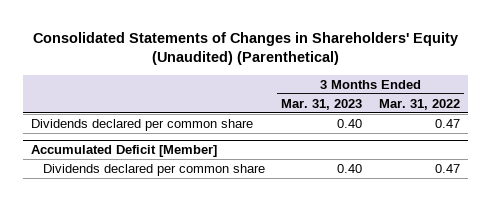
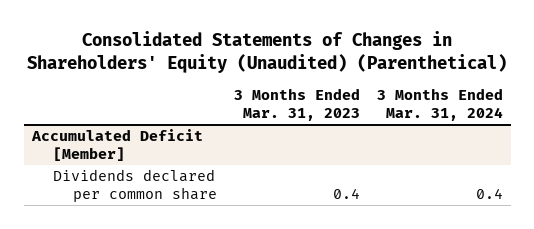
- | 3 Months Ended Mar. 31, 2023 | 3 Months Ended Mar. 31, 2022
+ | 3 Months Ended Mar. 31, 2023 | 3 Months Ended Mar. 31, 2024
- Dividends declared per common share | 0.40 | 0.47
@ Accumulated Deficit [Member]
- Dividends declared per common share | 0.40 | 0.47
+ Dividends declared per common share | 0.4 | 0.4

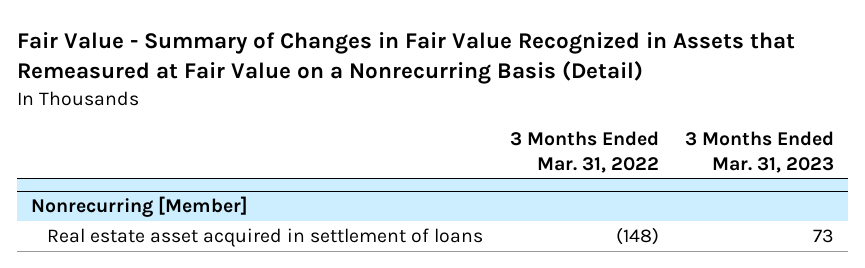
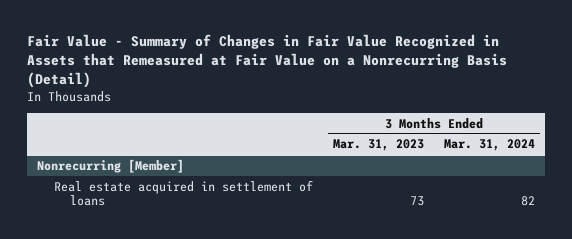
- | 3 Months Ended Mar. 31, 2022 | 3 Months Ended Mar. 31, 2023
+ | 3 Months Ended Mar. 31, 2023 | 3 Months Ended Mar. 31, 2024
@ Nonrecurring [Member]
- Real estate asset acquired in settlement of loans | (148) | 73
+ Real estate acquired in settlement of loans | 73 | 82

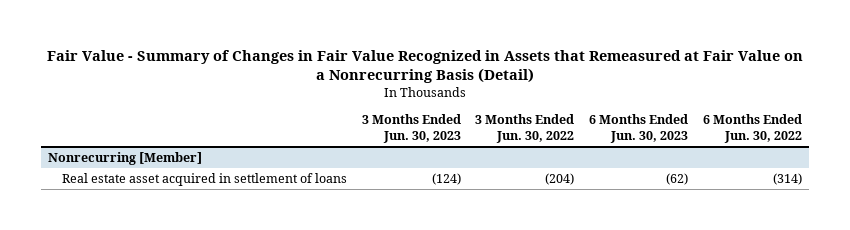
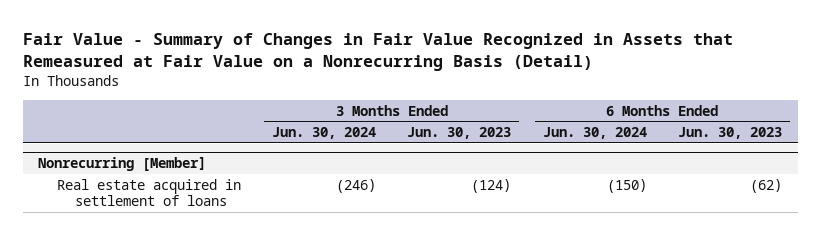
- | 3 Months Ended Jun. 30, 2023 | 3 Months Ended Jun. 30, 2022 | 6 Months Ended Jun. 30, 2023 | 6 Months Ended Jun. 30, 2022
+ | 3 Months Ended Jun. 30, 2024 | 3 Months Ended Jun. 30, 2023 | 6 Months Ended Jun. 30, 2024 | 6 Months Ended Jun. 30, 2023
@ Nonrecurring [Member]
- Real estate asset acquired in settlement of loans | (124) | (204) | (62) | (314)
+ Real estate acquired in settlement of loans | (246) | (124) | (150) | (62)

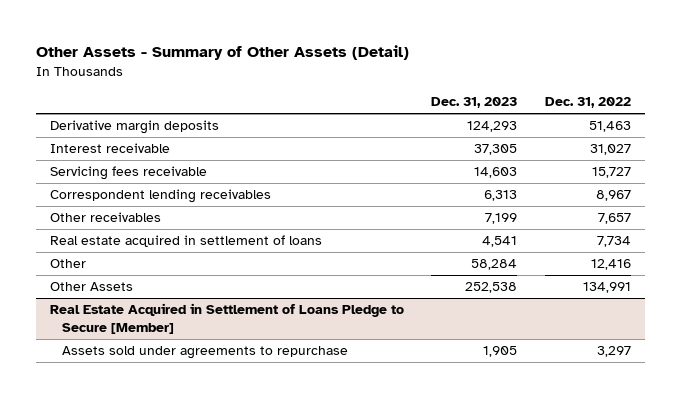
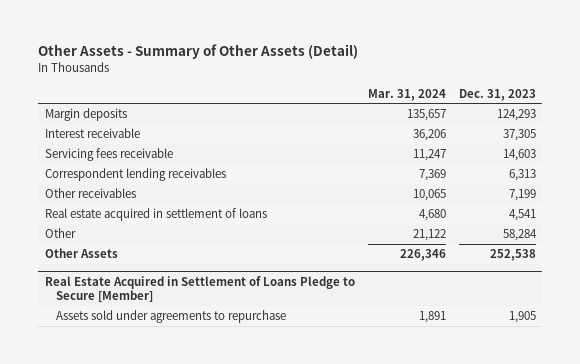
- | Dec. 31, 2023 | Dec. 31, 2022
+ | Mar. 31, 2024 | Dec. 31, 2023
- Derivative margin deposits | 124,293 | 51,463
+ Margin deposits | 135,657 | 124,293

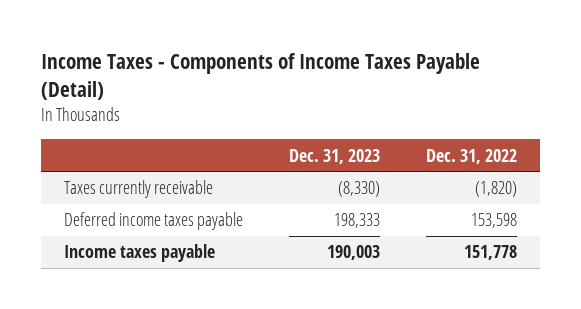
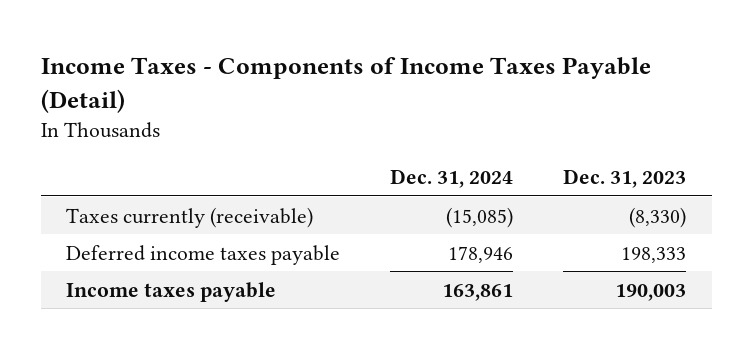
- | Dec. 31, 2023 | Dec. 31, 2022
+ | Dec. 31, 2024 | Dec. 31, 2023
- Taxes currently receivable | (8,330) | (1,820)
+ Taxes currently (receivable) | (15,085) | (8,330)

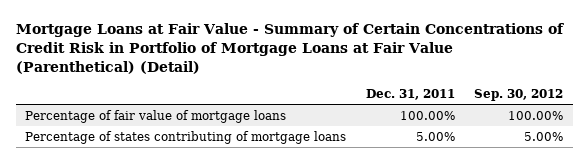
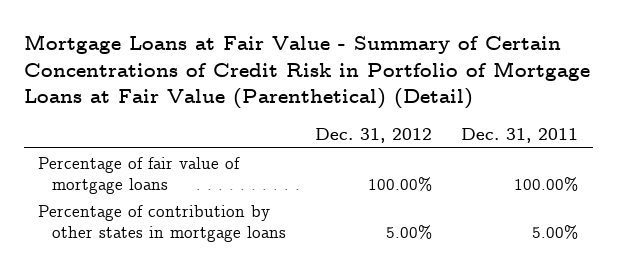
- | Dec. 31, 2011 | Sep. 30, 2012
+ | Dec. 31, 2012 | Dec. 31, 2011
- Percentage of states contributing of mortgage loans | 5.00% | 5.00%
+ Percentage of contribution by other states in mortgage loans | 5.00% | 5.00%

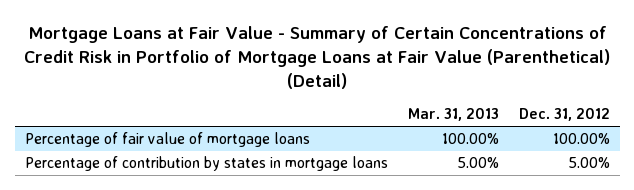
- | Dec. 31, 2012 | Dec. 31, 2011
+ | Mar. 31, 2013 | Dec. 31, 2012
- Percentage of contribution by other states in mortgage loans | 5.00% | 5.00%
+ Percentage of contribution by states in mortgage loans | 5.00% | 5.00%

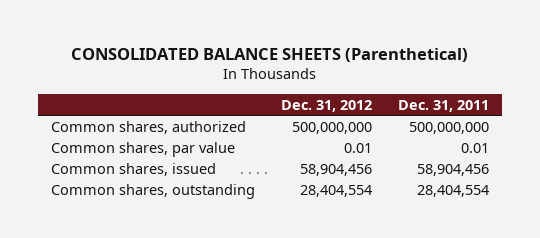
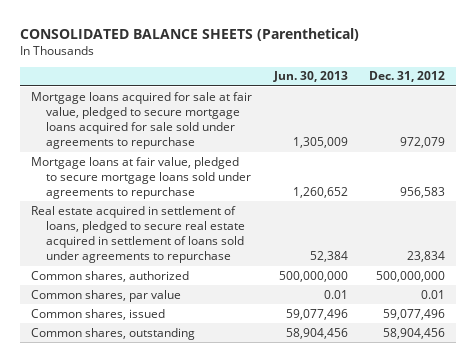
- | Dec. 31, 2012 | Dec. 31, 2011
+ | Jun. 30, 2013 | Dec. 31, 2012
+ Mortgage loans acquired for sale at fair value, pledged to secure mortgage loans acquired for sale sold under agreements to repurchase | 1,305,009 | 972,079
+ Mortgage loans at fair value, pledged to secure mortgage loans sold under agreements to repurchase | 1,260,652 | 956,583
+ Real estate acquired in settlement of loans, pledged to secure real estate acquired in settlement of loans sold under agreements to repurchase | 52,384 | 23,834
- Common shares, issued | 58,904,456 | 58,904,456
- Common shares, outstanding | 28,404,554 | 28,404,554
+ Common shares, issued | 59,077,496 | 59,077,496
+ Common shares, outstanding | 58,904,456 | 58,904,456

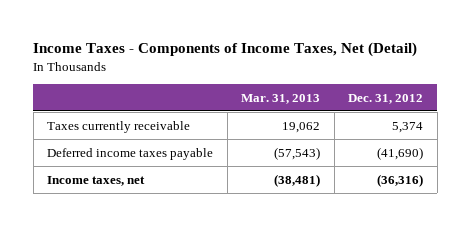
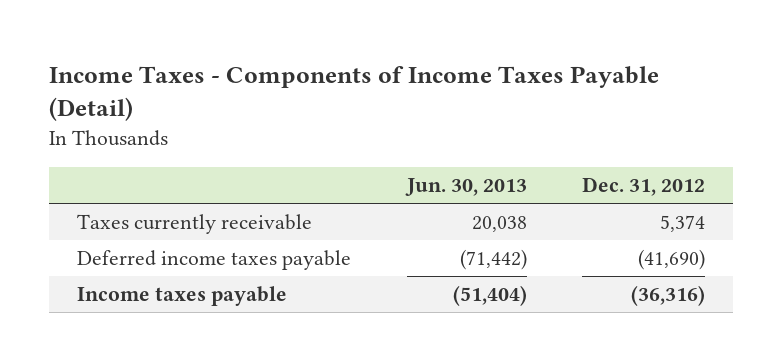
- Income Taxes - Components of Income Taxes, Net (Detail)
+ Income Taxes - Components of Income Taxes Payable (Detail)
- | Mar. 31, 2013 | Dec. 31, 2012
+ | Jun. 30, 2013 | Dec. 31, 2012
- Income taxes, net | (38,481) | (36,316)
+ Income taxes payable | (51,404) | (36,316)

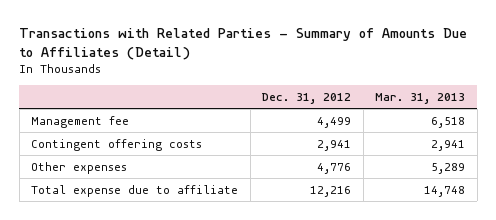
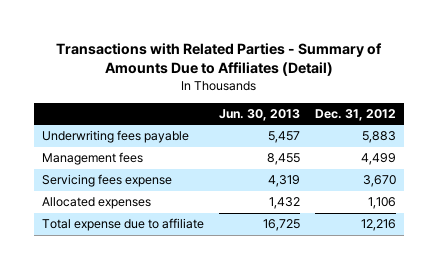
- | Dec. 31, 2012 | Mar. 31, 2013
+ | Jun. 30, 2013 | Dec. 31, 2012
- Management fee | 4,499 | 6,518
- Contingent offering costs | 2,941 | 2,941
- Other expenses | 4,776 | 5,289
+ Underwriting fees payable | 5,457 | 5,883
+ Management fees | 8,455 | 4,499
+ Servicing fees expense | 4,319 | 3,670
+ Allocated expenses | 1,432 | 1,106

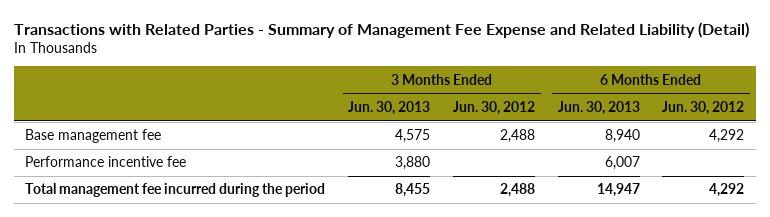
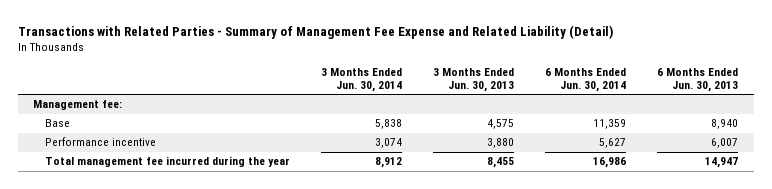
- | 3 Months Ended Jun. 30, 2013 | 3 Months Ended Jun. 30, 2012 | 6 Months Ended Jun. 30, 2013 | 6 Months Ended Jun. 30, 2012
+ | 3 Months Ended Jun. 30, 2014 | 3 Months Ended Jun. 30, 2013 | 6 Months Ended Jun. 30, 2014 | 6 Months Ended Jun. 30, 2013
- Base management fee | 4,575 | 2,488 | 8,940 | 4,292
- Performance incentive fee | 3,880 | | 6,007 |
- Total management fee incurred during the period | 8,455 | 2,488 | 14,947 | 4,292
+ Management fee:
+ Base | 5,838 | 4,575 | 11,359 | 8,940
+ Performance incentive | 3,074 | 3,880 | 5,627 | 6,007
+ Total management fee incurred during the year | 8,912 | 8,455 | 16,986 | 14,947

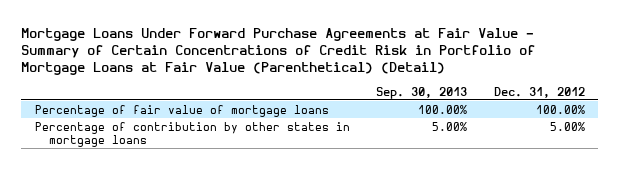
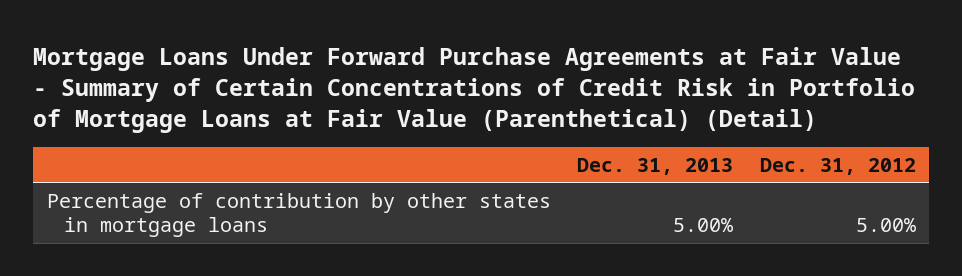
- | Sep. 30, 2013 | Dec. 31, 2012
+ | Dec. 31, 2013 | Dec. 31, 2012
- Percentage of fair value of mortgage loans | 100.00% | 100.00%

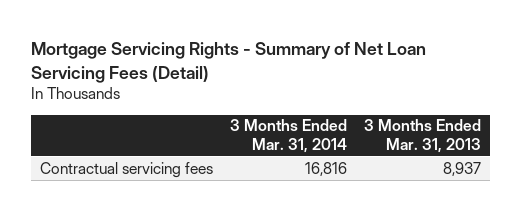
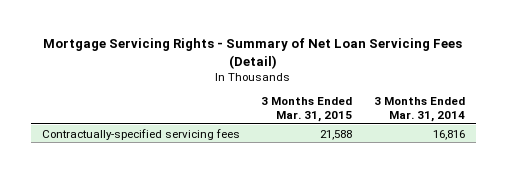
- | 3 Months Ended Mar. 31, 2014 | 3 Months Ended Mar. 31, 2013
+ | 3 Months Ended Mar. 31, 2015 | 3 Months Ended Mar. 31, 2014
- Contractual servicing fees | 16,816 | 8,937
+ Contractually-specified servicing fees | 21,588 | 16,816

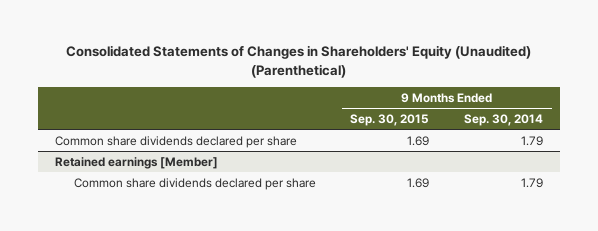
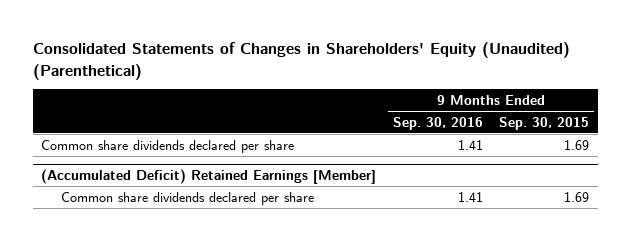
- | 9 Months Ended Sep. 30, 2015 | 9 Months Ended Sep. 30, 2014
+ | 9 Months Ended Sep. 30, 2016 | 9 Months Ended Sep. 30, 2015
- Retained earnings [Member]
+ (Accumulated Deficit) Retained Earnings [Member]

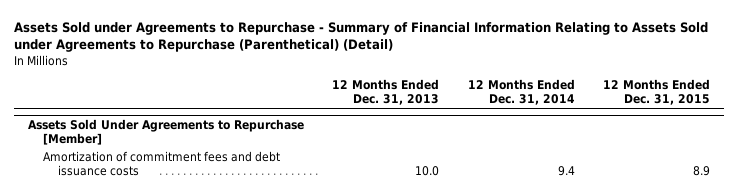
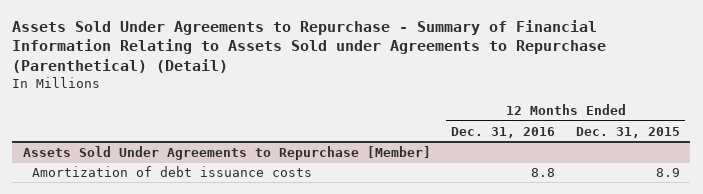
- Assets Sold under Agreements to Repurchase - Summary of Financial Information Relating to Assets Sold under Agreements to Repurchase (Parenthetical) (Detail)
+ Assets Sold Under Agreements to Repurchase - Summary of Financial Information Relating to Assets Sold under Agreements to Repurchase (Parenthetical) (Detail)
- | 12 Months Ended Dec. 31, 2013 | 12 Months Ended Dec. 31, 2014 | 12 Months Ended Dec. 31, 2015
+ | 12 Months Ended Dec. 31, 2016 | 12 Months Ended Dec. 31, 2015
@ Assets Sold Under Agreements to Repurchase [Member]
- Amortization of commitment fees and debt issuance costs | 10.0 | 9.4 | 8.9
+ Amortization of debt issuance costs | 8.8 | 8.9

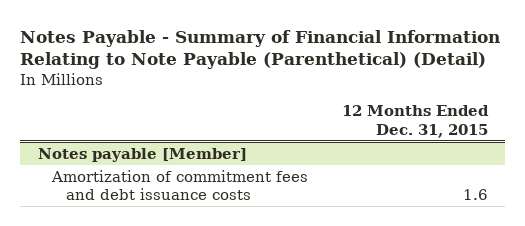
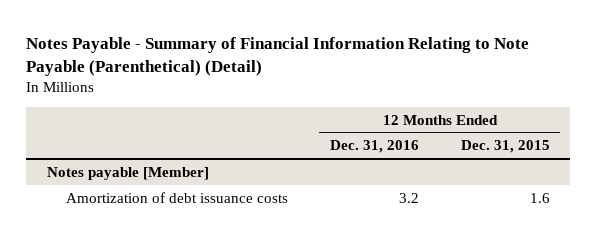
- | 12 Months Ended Dec. 31, 2015
+ | 12 Months Ended Dec. 31, 2016 | 12 Months Ended Dec. 31, 2015
@ Notes payable [Member]
- Amortization of commitment fees and debt issuance costs | 1.6
+ Amortization of debt issuance costs | 3.2 | 1.6

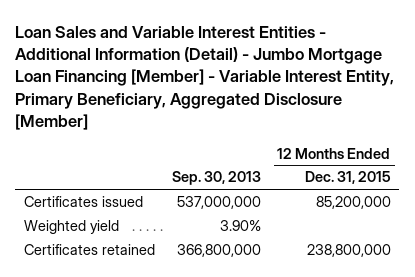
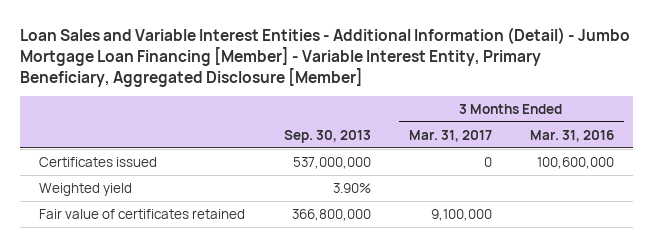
- | Sep. 30, 2013 | 12 Months Ended Dec. 31, 2015
+ | Sep. 30, 2013 | 3 Months Ended Mar. 31, 2017 | 3 Months Ended Mar. 31, 2016
- Certificates retained | 366,800,000 | 238,800,000
+ Fair value of certificates retained | 366,800,000 | 9,100,000 |

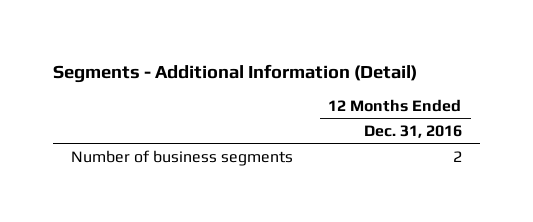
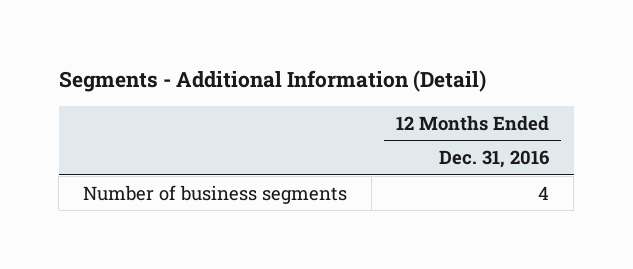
- Number of business segments | 2
+ Number of business segments | 4

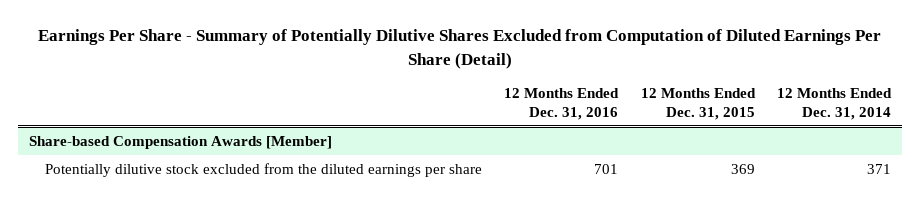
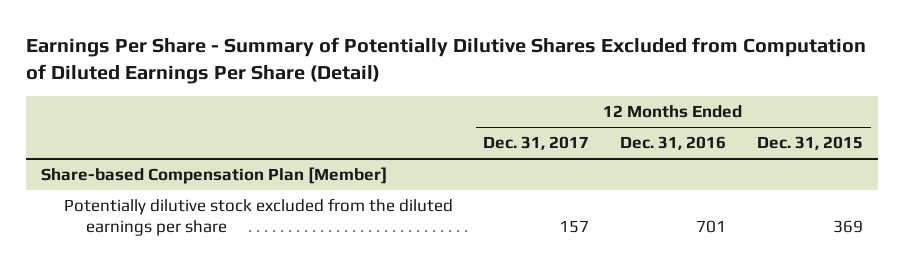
- | 12 Months Ended Dec. 31, 2016 | 12 Months Ended Dec. 31, 2015 | 12 Months Ended Dec. 31, 2014
+ | 12 Months Ended Dec. 31, 2017 | 12 Months Ended Dec. 31, 2016 | 12 Months Ended Dec. 31, 2015
- Share-based Compensation Awards [Member]
+ Share-based Compensation Plan [Member]

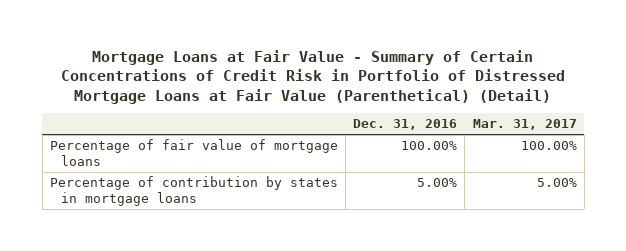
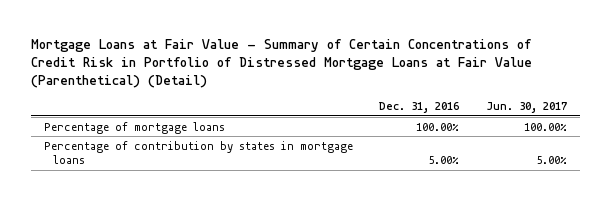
- | Dec. 31, 2016 | Mar. 31, 2017
+ | Dec. 31, 2016 | Jun. 30, 2017
- Percentage of fair value of mortgage loans | 100.00% | 100.00%
+ Percentage of mortgage loans | 100.00% | 100.00%

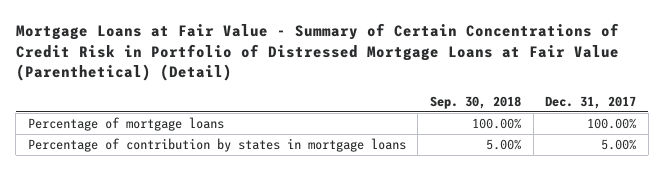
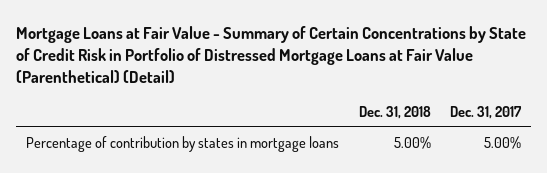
- Mortgage Loans at Fair Value - Summary of Certain Concentrations of Credit Risk in Portfolio of Distressed Mortgage Loans at Fair Value (Parenthetical) (Detail)
+ Mortgage Loans at Fair Value - Summary of Certain Concentrations by State of Credit Risk in Portfolio of Distressed Mortgage Loans at Fair Value (Parenthetical) (Detail)
- | Sep. 30, 2018 | Dec. 31, 2017
+ | Dec. 31, 2018 | Dec. 31, 2017
- Percentage of mortgage loans | 100.00% | 100.00%

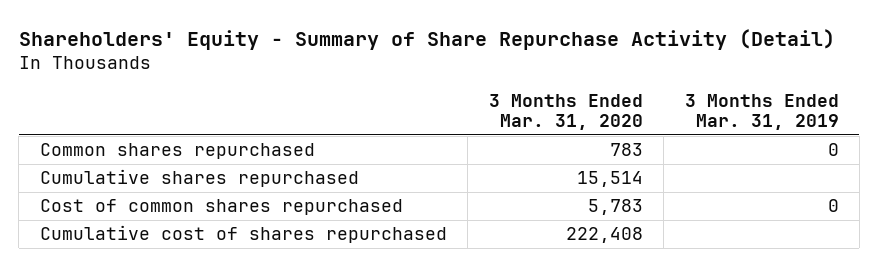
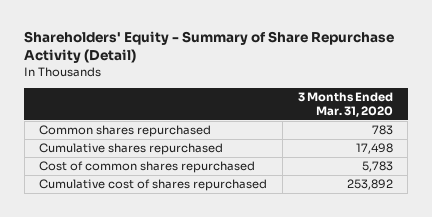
- | 3 Months Ended Mar. 31, 2020 | 3 Months Ended Mar. 31, 2019
+ | 3 Months Ended Mar. 31, 2020
- Cumulative shares repurchased | 15,514 |
+ Cumulative shares repurchased | 17,498
- Cumulative cost of shares repurchased | 222,408 |
+ Cumulative cost of shares repurchased | 253,892

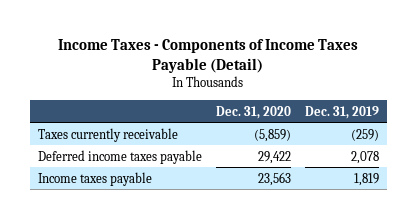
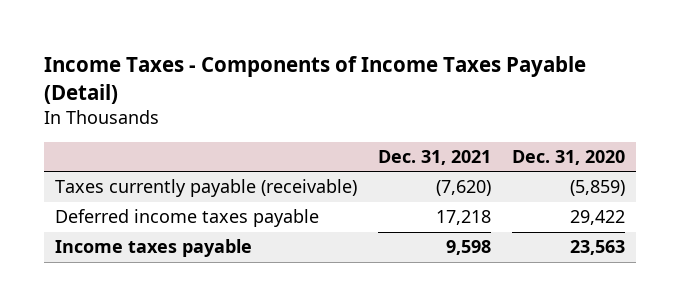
- | Dec. 31, 2020 | Dec. 31, 2019
+ | Dec. 31, 2021 | Dec. 31, 2020
- Taxes currently receivable | (5,859) | (259)
+ Taxes currently payable (receivable) | (7,620) | (5,859)

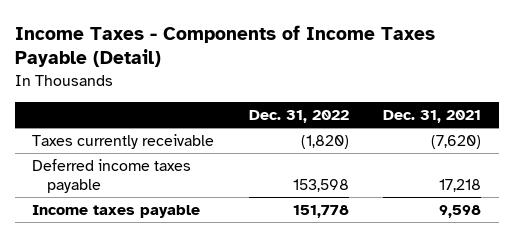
- | Dec. 31, 2021 | Dec. 31, 2020
+ | Dec. 31, 2022 | Dec. 31, 2021
- Taxes currently payable (receivable) | (7,620) | (5,859)
+ Taxes currently receivable | (1,820) | (7,620)

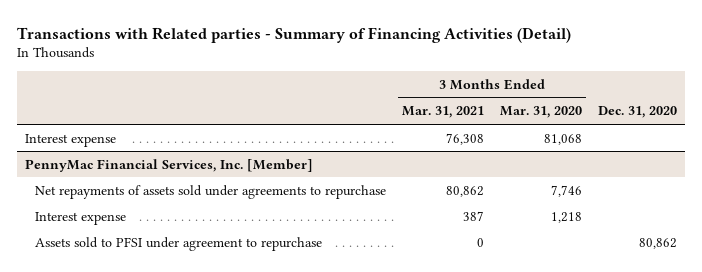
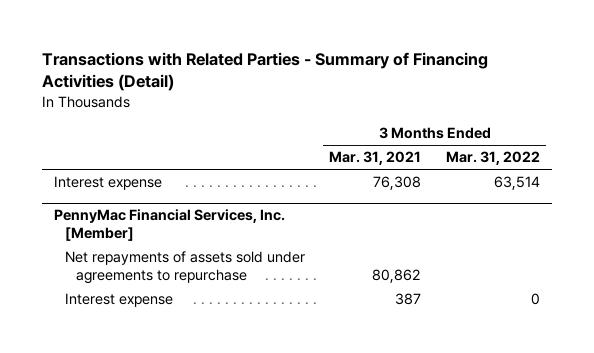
- Transactions with Related parties - Summary of Financing Activities (Detail)
+ Transactions with Related Parties - Summary of Financing Activities (Detail)
- | 3 Months Ended Mar. 31, 2021 | 3 Months Ended Mar. 31, 2020 | Dec. 31, 2020
+ | 3 Months Ended Mar. 31, 2021 | 3 Months Ended Mar. 31, 2022
@ PennyMac Financial Services, Inc. [Member]
- Assets sold to PFSI under agreement to repurchase | 0 | | 80,862

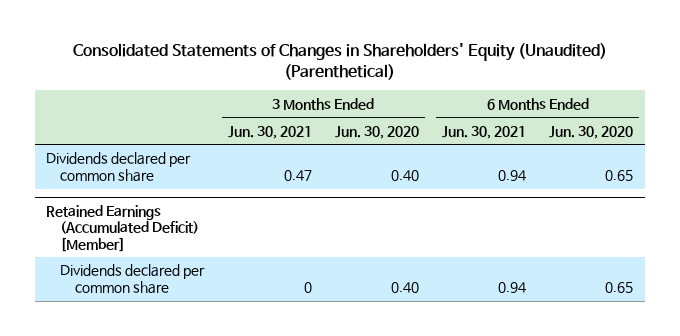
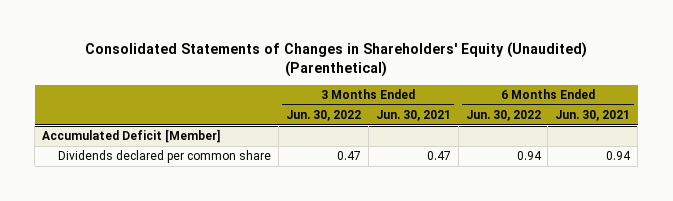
- | 3 Months Ended Jun. 30, 2021 | 3 Months Ended Jun. 30, 2020 | 6 Months Ended Jun. 30, 2021 | 6 Months Ended Jun. 30, 2020
+ | 3 Months Ended Jun. 30, 2022 | 3 Months Ended Jun. 30, 2021 | 6 Months Ended Jun. 30, 2022 | 6 Months Ended Jun. 30, 2021
+ Accumulated Deficit [Member]
- Retained Earnings (Accumulated Deficit) [Member]
- Dividends declared per common share | 0 | 0.40 | 0.94 | 0.65

